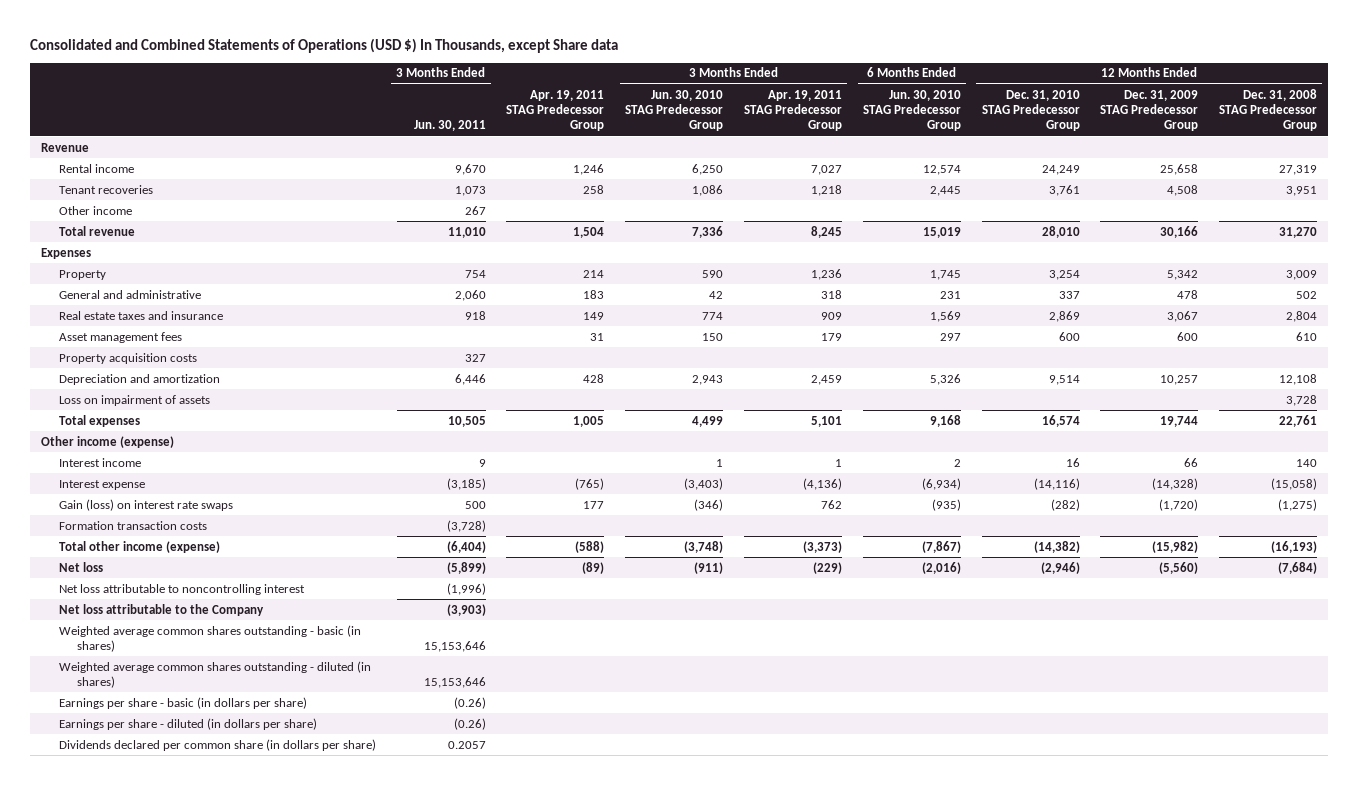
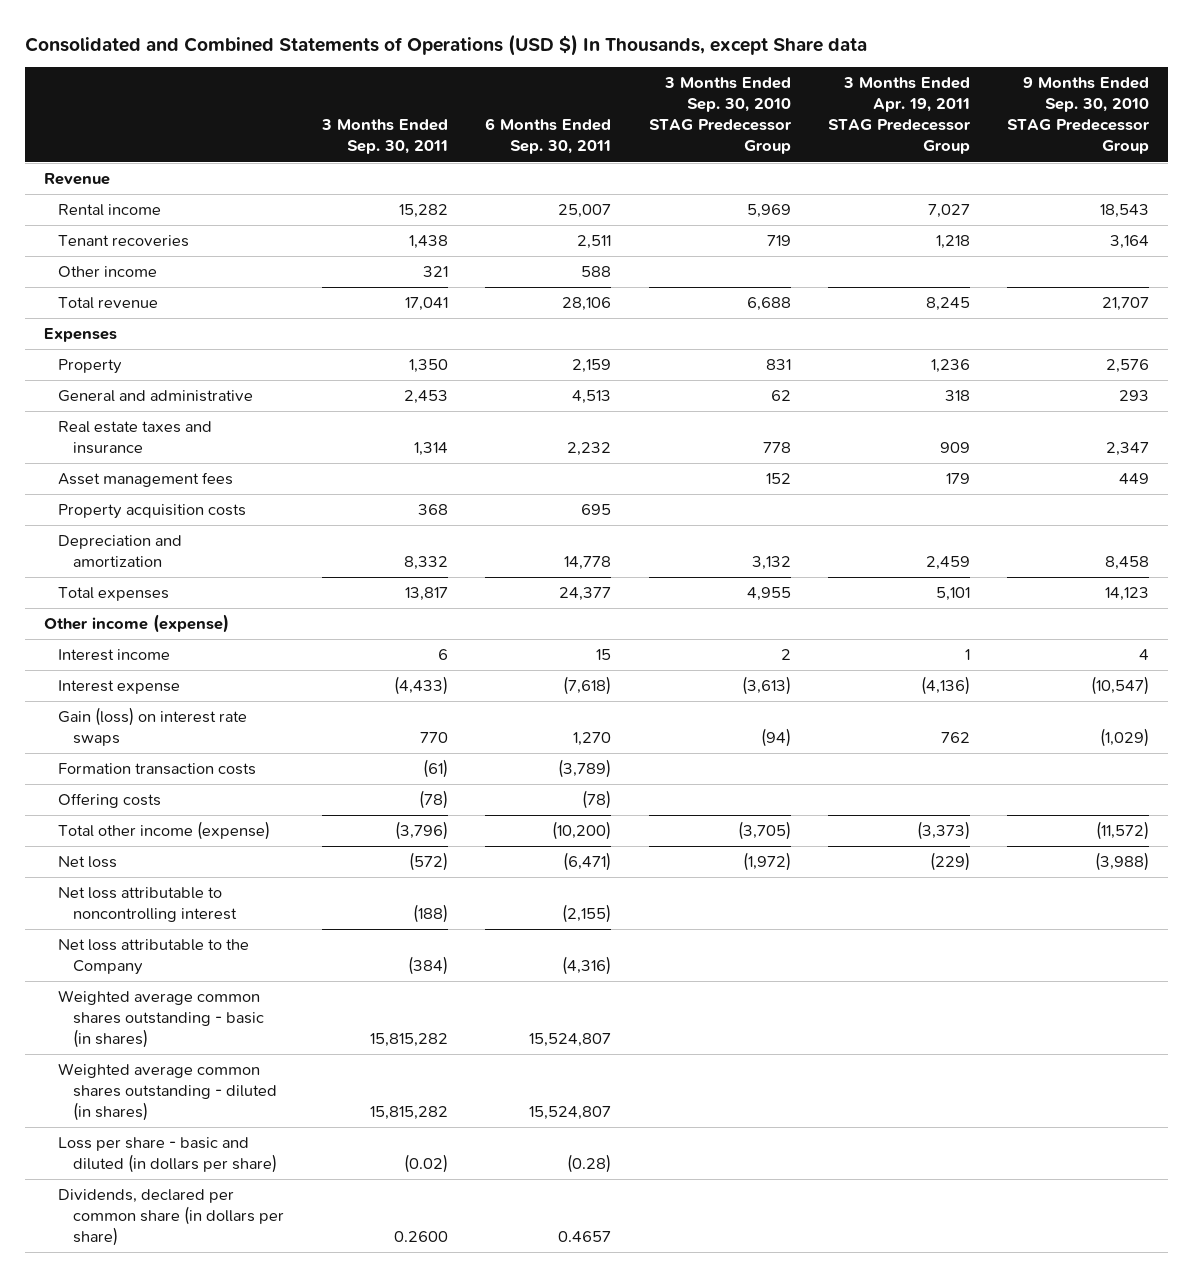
- | 3 Months Ended Jun. 30, 2011 | Apr. 19, 2011 STAG Predecessor Group | 3 Months Ended Jun. 30, 2010 STAG Predecessor Group | 3 Months Ended Apr. 19, 2011 STAG Predecessor Group | 6 Months Ended Jun. 30, 2010 STAG Predecessor Group | 12 Months Ended Dec. 31, 2010 STAG Predecessor Group | 12 Months Ended Dec. 31, 2009 STAG Predecessor Group | 12 Months Ended Dec. 31, 2008 STAG Predecessor Group
+ | 3 Months Ended Sep. 30, 2011 | 6 Months Ended Sep. 30, 2011 | 3 Months Ended Sep. 30, 2010 STAG Predecessor Group | 3 Months Ended Apr. 19, 2011 STAG Predecessor Group | 9 Months Ended Sep. 30, 2010 STAG Predecessor Group
- Loss on impairment of assets | | | | | | | | 3,728
+ Offering costs | (78) | (78) | | |
- Earnings per share - basic (in dollars per share) | (0.26) | | | | | | |
- Earnings per share - diluted (in dollars per share) | (0.26) | | | | | | |
- Dividends declared per common share (in dollars per share) | 0.2057 | | | | | | |
+ Loss per share - basic and diluted (in dollars per share) | (0.02) | (0.28) | | |
+ Dividends, declared per common share (in dollars per share) | 0.2600 | 0.4657 | | |

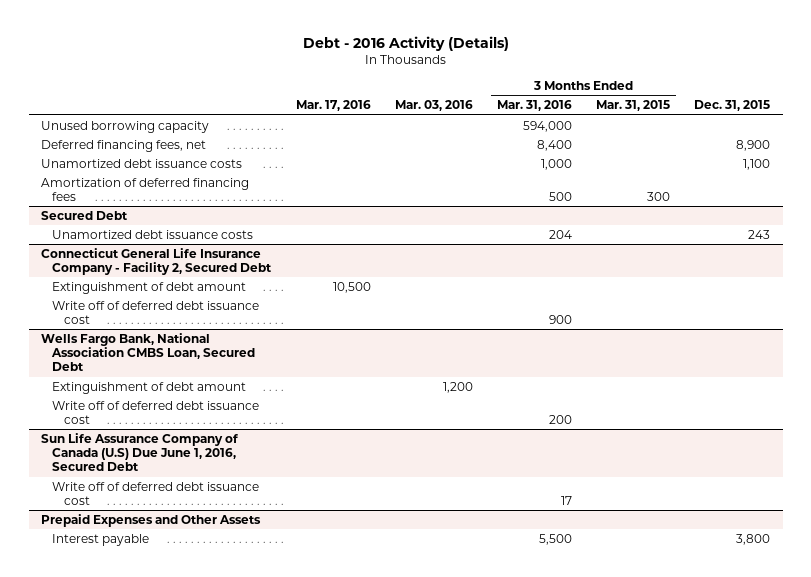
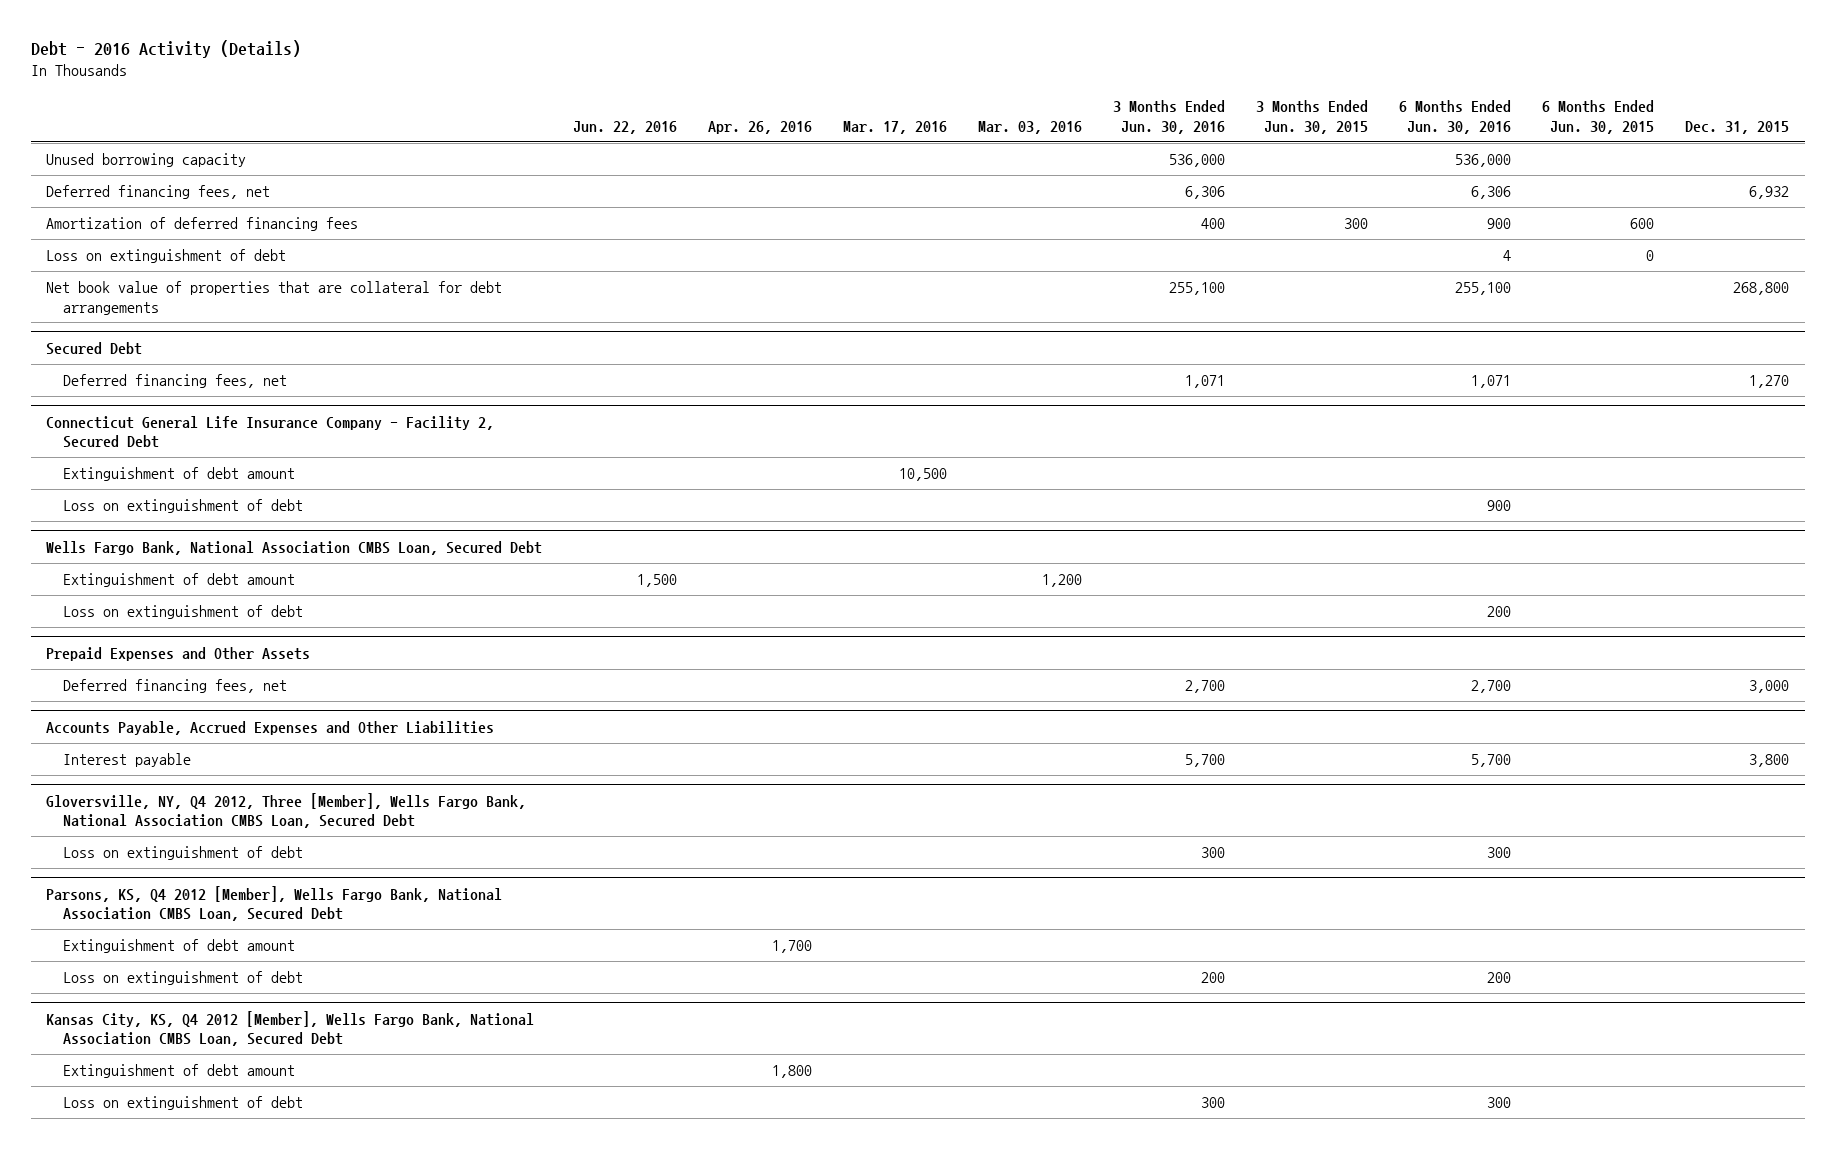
- | Mar. 17, 2016 | Mar. 03, 2016 | 3 Months Ended Mar. 31, 2016 | 3 Months Ended Mar. 31, 2015 | Dec. 31, 2015
+ | Jun. 22, 2016 | Apr. 26, 2016 | Mar. 17, 2016 | Mar. 03, 2016 | 3 Months Ended Jun. 30, 2016 | 3 Months Ended Jun. 30, 2015 | 6 Months Ended Jun. 30, 2016 | 6 Months Ended Jun. 30, 2015 | Dec. 31, 2015
- Deferred financing fees, net | | | 8,400 | | 8,900
- Unamortized debt issuance costs | | | 1,000 | | 1,100
+ Deferred financing fees, net | | | | | 6,306 | | 6,306 | | 6,932
+ Loss on extinguishment of debt | | | | | | | 4 | 0 |
+ Net book value of properties that are collateral for debt arrangements | | | | | 255,100 | | 255,100 | | 268,800
@ Secured Debt
- Unamortized debt issuance costs | | | 204 | | 243
+ Deferred financing fees, net | | | | | 1,071 | | 1,071 | | 1,270
@ Connecticut General Life Insurance Company - Facility 2, Secured Debt
- Write off of deferred debt issuance cost | | | 900 | |
+ Loss on extinguishment of debt | | | | | | | 900 | |
@ Wells Fargo Bank, National Association CMBS Loan, Secured Debt
- Write off of deferred debt issuance cost | | | 200 | |
- Sun Life Assurance Company of Canada (U.S) Due June 1, 2016, Secured Debt
- Write off of deferred debt issuance cost | | | 17 | |
@ Wells Fargo Bank, National Association CMBS Loan, Secured Debt
+ Loss on extinguishment of debt | | | | | | | 200 | |
@ Prepaid Expenses and Other Assets
- Interest payable | | | 5,500 | | 3,800
+ Deferred financing fees, net | | | | | 2,700 | | 2,700 | | 3,000
+ Accounts Payable, Accrued Expenses and Other Liabilities
+ Interest payable | | | | | 5,700 | | 5,700 | | 3,800
+ Gloversville, NY, Q4 2012, Three [Member], Wells Fargo Bank, National Association CMBS Loan, Secured Debt
+ Loss on extinguishment of debt | | | | | 300 | | 300 | |
+ Parsons, KS, Q4 2012 [Member], Wells Fargo Bank, National Association CMBS Loan, Secured Debt
+ Extinguishment of debt amount | | 1,700 | | | | | | |
+ Loss on extinguishment of debt | | | | | 200 | | 200 | |
+ Kansas City, KS, Q4 2012 [Member], Wells Fargo Bank, National Association CMBS Loan, Secured Debt
+ Extinguishment of debt amount | | 1,800 | | | | | | |
+ Loss on extinguishment of debt | | | | | 300 | | 300 | |

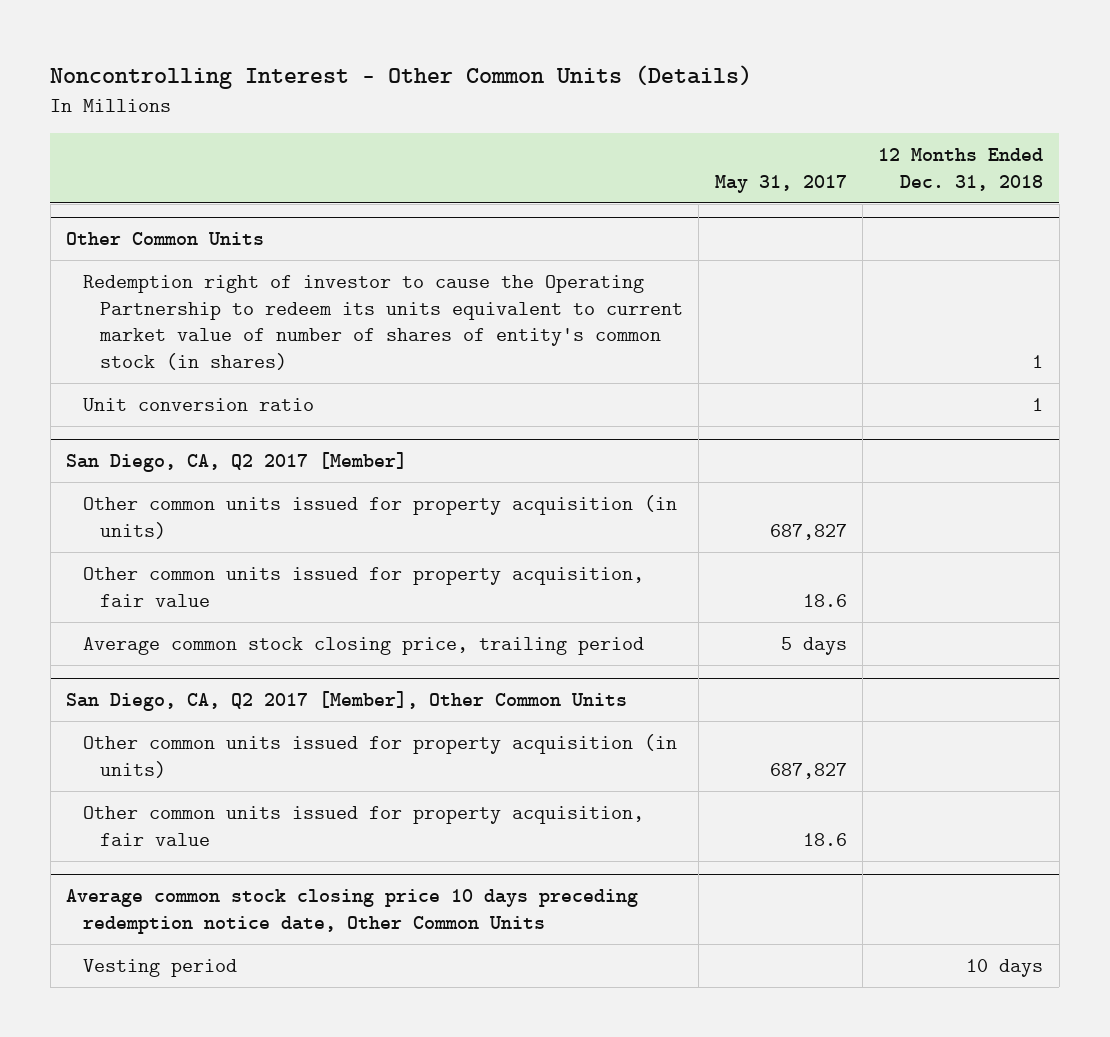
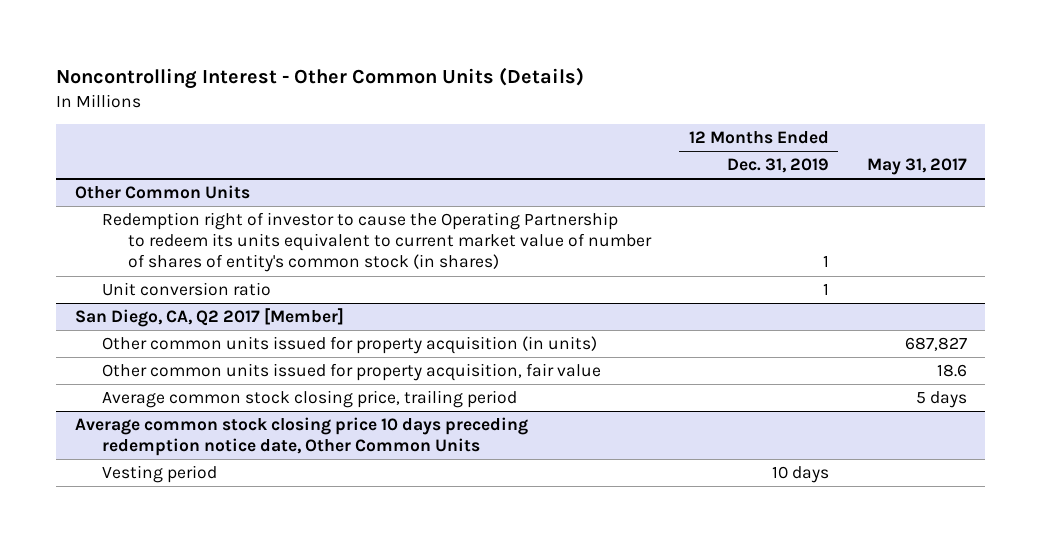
- | May 31, 2017 | 12 Months Ended Dec. 31, 2018
+ | 12 Months Ended Dec. 31, 2019 | May 31, 2017
- San Diego, CA, Q2 2017 [Member], Other Common Units
- Other common units issued for property acquisition (in units) | 687,827 |
- Other common units issued for property acquisition, fair value | 18.6 |

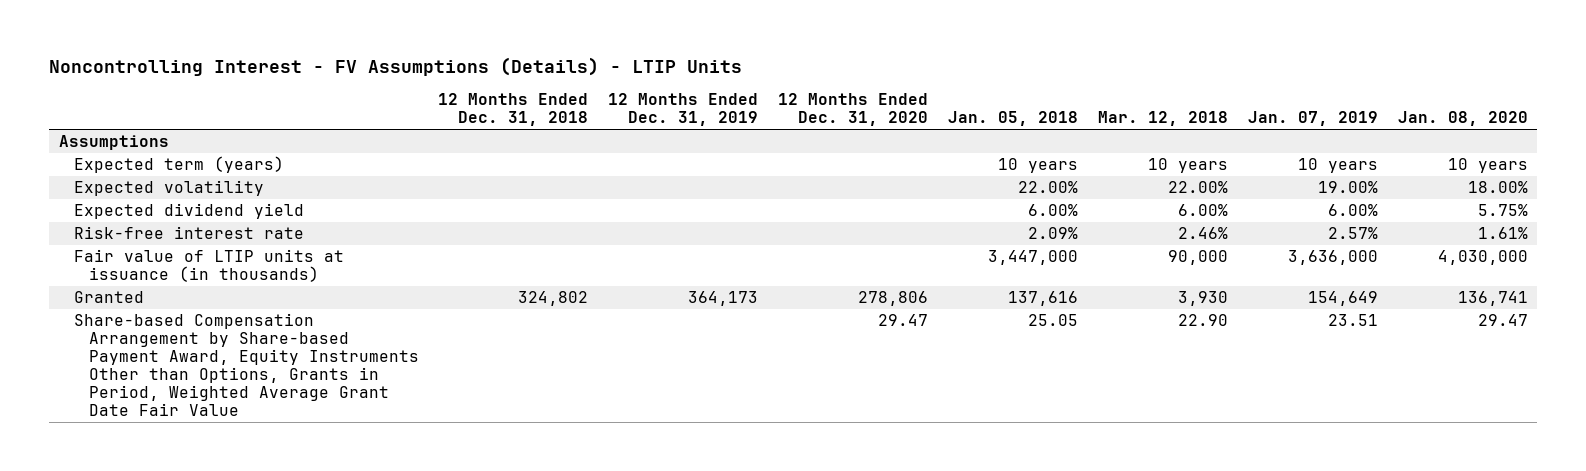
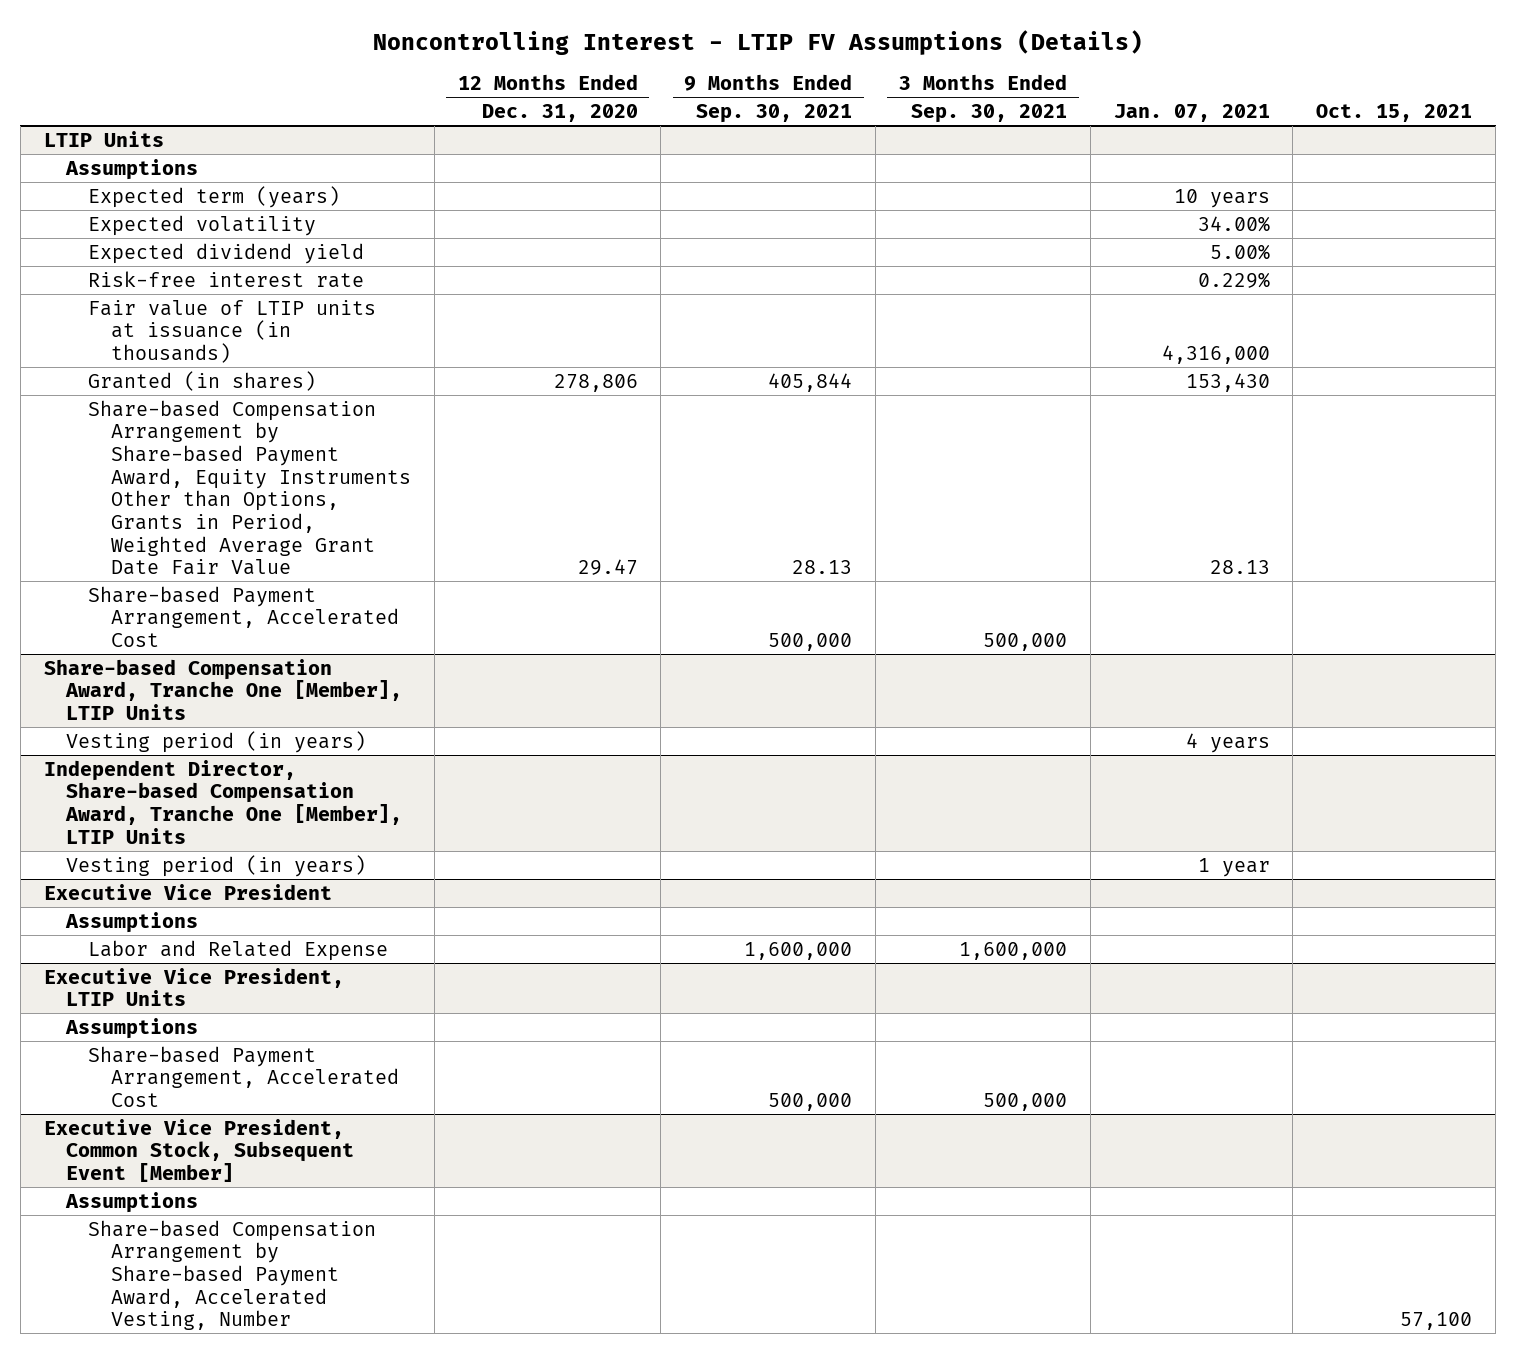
- Noncontrolling Interest - FV Assumptions (Details) - LTIP Units
+ Noncontrolling Interest - LTIP FV Assumptions (Details)
- | 12 Months Ended Dec. 31, 2018 | 12 Months Ended Dec. 31, 2019 | 12 Months Ended Dec. 31, 2020 | Jan. 05, 2018 | Mar. 12, 2018 | Jan. 07, 2019 | Jan. 08, 2020
+ | 12 Months Ended Dec. 31, 2020 | 9 Months Ended Sep. 30, 2021 | 3 Months Ended Sep. 30, 2021 | Jan. 07, 2021 | Oct. 15, 2021
+ LTIP Units
- Granted | 324,802 | 364,173 | 278,806 | 137,616 | 3,930 | 154,649 | 136,741
+ Granted (in shares) | 278,806 | 405,844 | | 153,430 |
+ Share-based Payment Arrangement, Accelerated Cost | | 500,000 | 500,000 | |
+ Share-based Compensation Award, Tranche One [Member], LTIP Units
+ Vesting period (in years) | | | | 4 years |
+ Independent Director, Share-based Compensation Award, Tranche One [Member], LTIP Units
+ Vesting period (in years) | | | | 1 year |
+ Executive Vice President
+ Assumptions
+ Labor and Related Expense | | 1,600,000 | 1,600,000 | |
+ Executive Vice President, LTIP Units
+ Assumptions
+ Share-based Payment Arrangement, Accelerated Cost | | 500,000 | 500,000 | |
+ Executive Vice President, Common Stock, Subsequent Event [Member]
+ Assumptions
+ Share-based Compensation Arrangement by Share-based Payment Award, Accelerated Vesting, Number | | | | | 57,100

